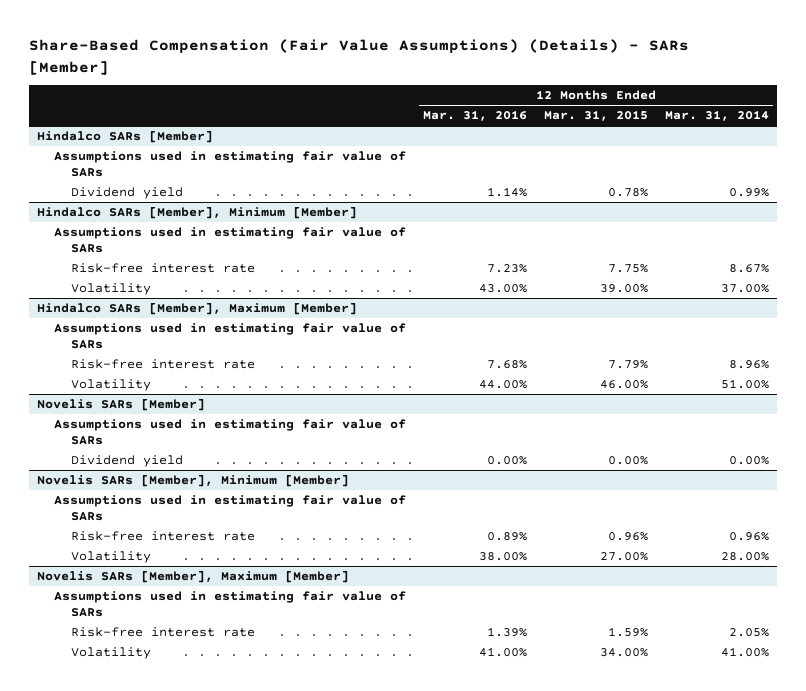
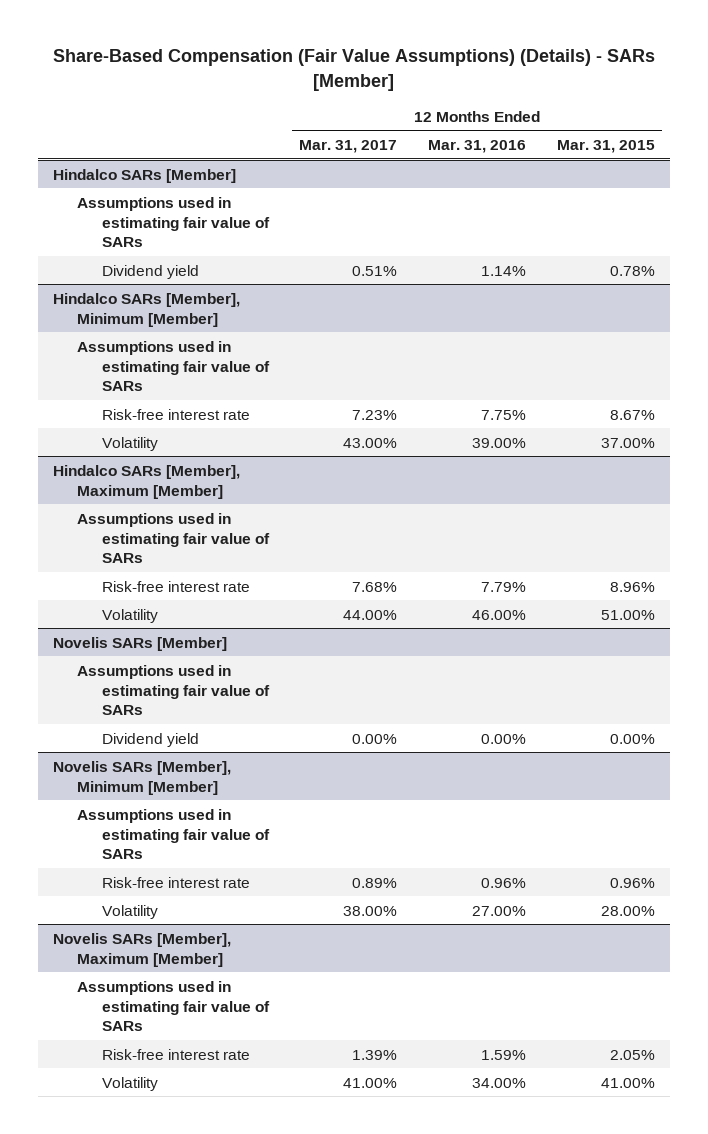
- | 12 Months Ended Mar. 31, 2016 | 12 Months Ended Mar. 31, 2015 | 12 Months Ended Mar. 31, 2014
+ | 12 Months Ended Mar. 31, 2017 | 12 Months Ended Mar. 31, 2016 | 12 Months Ended Mar. 31, 2015
@ Hindalco SARs [Member], Minimum [Member]
- Risk-free interest rate | 7.23% | 7.75% | 8.67%
- Volatility | 43.00% | 39.00% | 37.00%
+ Risk-free interest rate | 7.23% | 7.75% | 8.67%
+ Volatility | 43.00% | 39.00% | 37.00%
@ Hindalco SARs [Member], Maximum [Member]
- Risk-free interest rate | 7.68% | 7.79% | 8.96%
- Volatility | 44.00% | 46.00% | 51.00%
+ Risk-free interest rate | 7.68% | 7.79% | 8.96%
+ Volatility | 44.00% | 46.00% | 51.00%
@ Novelis SARs [Member], Minimum [Member]
- Risk-free interest rate | 0.89% | 0.96% | 0.96%
- Volatility | 38.00% | 27.00% | 28.00%
+ Risk-free interest rate | 0.89% | 0.96% | 0.96%
+ Volatility | 38.00% | 27.00% | 28.00%
@ Novelis SARs [Member], Maximum [Member]
- Risk-free interest rate | 1.39% | 1.59% | 2.05%
- Volatility | 41.00% | 34.00% | 41.00%
+ Risk-free interest rate | 1.39% | 1.59% | 2.05%
+ Volatility | 41.00% | 34.00% | 41.00%

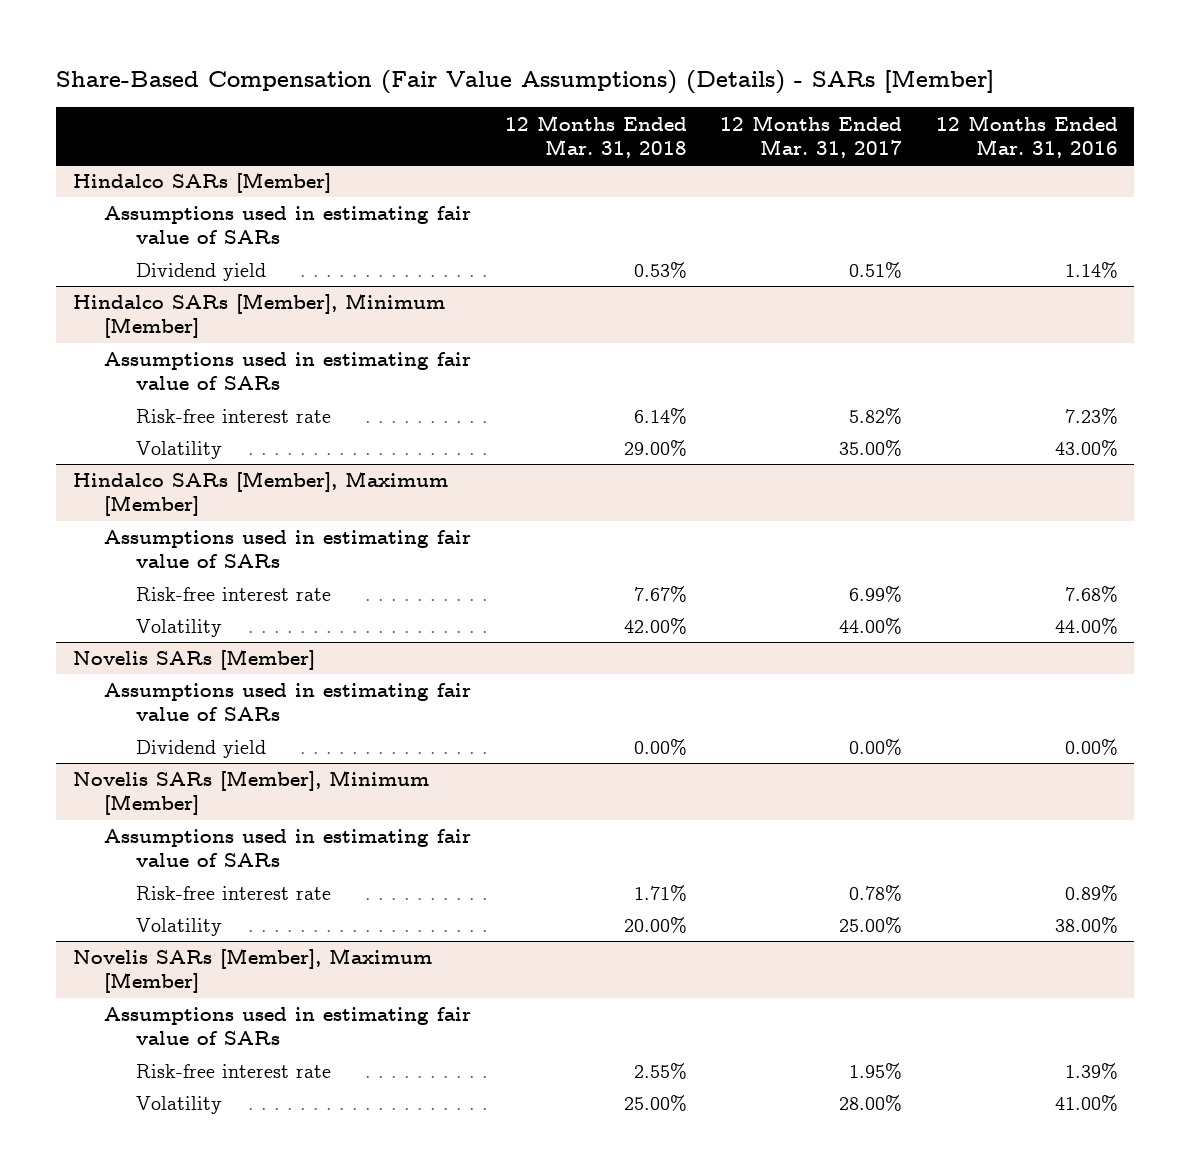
- | 12 Months Ended Mar. 31, 2017 | 12 Months Ended Mar. 31, 2016 | 12 Months Ended Mar. 31, 2015
+ | 12 Months Ended Mar. 31, 2018 | 12 Months Ended Mar. 31, 2017 | 12 Months Ended Mar. 31, 2016
@ Hindalco SARs [Member], Minimum [Member]
- Risk-free interest rate | 7.23% | 7.75% | 8.67%
- Volatility | 43.00% | 39.00% | 37.00%
+ Risk-free interest rate | 6.14% | 5.82% | 7.23%
+ Volatility | 29.00% | 35.00% | 43.00%
@ Hindalco SARs [Member], Maximum [Member]
- Risk-free interest rate | 7.68% | 7.79% | 8.96%
- Volatility | 44.00% | 46.00% | 51.00%
+ Risk-free interest rate | 7.67% | 6.99% | 7.68%
+ Volatility | 42.00% | 44.00% | 44.00%
@ Novelis SARs [Member], Minimum [Member]
- Risk-free interest rate | 0.89% | 0.96% | 0.96%
- Volatility | 38.00% | 27.00% | 28.00%
+ Risk-free interest rate | 1.71% | 0.78% | 0.89%
+ Volatility | 20.00% | 25.00% | 38.00%
@ Novelis SARs [Member], Maximum [Member]
- Risk-free interest rate | 1.39% | 1.59% | 2.05%
- Volatility | 41.00% | 34.00% | 41.00%
+ Risk-free interest rate | 2.55% | 1.95% | 1.39%
+ Volatility | 25.00% | 28.00% | 41.00%

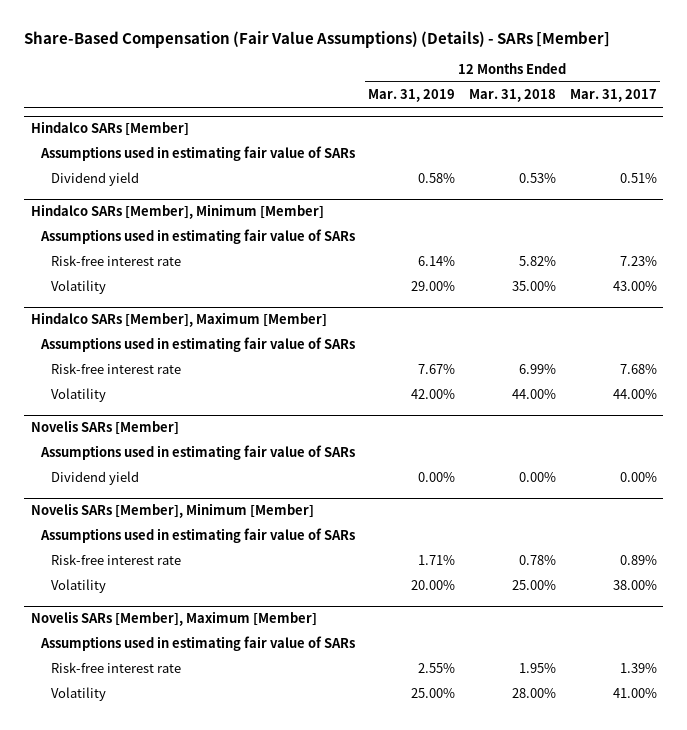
- | 12 Months Ended Mar. 31, 2018 | 12 Months Ended Mar. 31, 2017 | 12 Months Ended Mar. 31, 2016
+ | 12 Months Ended Mar. 31, 2019 | 12 Months Ended Mar. 31, 2018 | 12 Months Ended Mar. 31, 2017
@ Hindalco SARs [Member], Minimum [Member]
- Risk-free interest rate | 6.14% | 5.82% | 7.23%
- Volatility | 29.00% | 35.00% | 43.00%
+ Risk-free interest rate | 6.14% | 5.82% | 7.23%
+ Volatility | 29.00% | 35.00% | 43.00%
@ Hindalco SARs [Member], Maximum [Member]
- Risk-free interest rate | 7.67% | 6.99% | 7.68%
- Volatility | 42.00% | 44.00% | 44.00%
+ Risk-free interest rate | 7.67% | 6.99% | 7.68%
+ Volatility | 42.00% | 44.00% | 44.00%
@ Novelis SARs [Member], Minimum [Member]
- Risk-free interest rate | 1.71% | 0.78% | 0.89%
- Volatility | 20.00% | 25.00% | 38.00%
+ Risk-free interest rate | 1.71% | 0.78% | 0.89%
+ Volatility | 20.00% | 25.00% | 38.00%
@ Novelis SARs [Member], Maximum [Member]
- Risk-free interest rate | 2.55% | 1.95% | 1.39%
- Volatility | 25.00% | 28.00% | 41.00%
+ Risk-free interest rate | 2.55% | 1.95% | 1.39%
+ Volatility | 25.00% | 28.00% | 41.00%

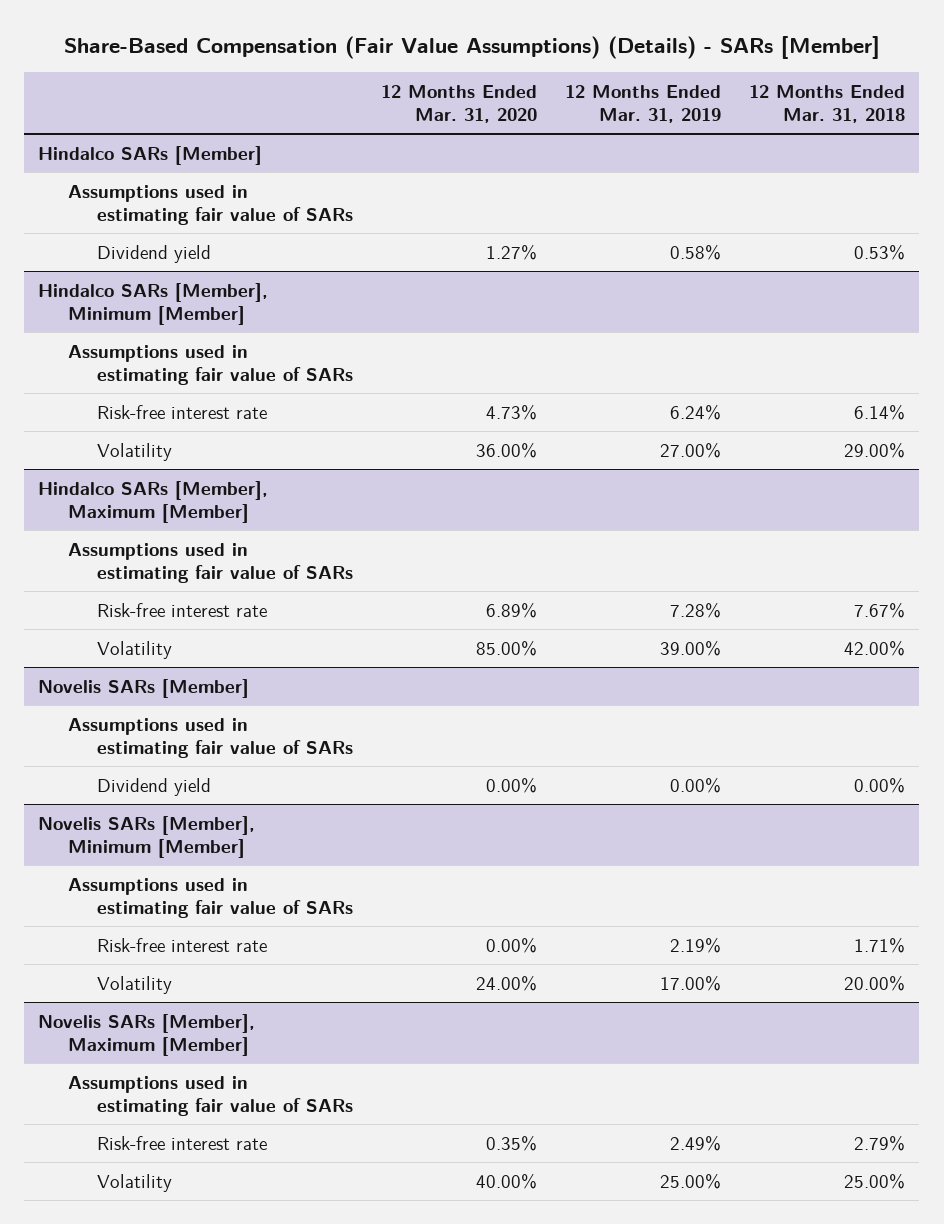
- | 12 Months Ended Mar. 31, 2019 | 12 Months Ended Mar. 31, 2018 | 12 Months Ended Mar. 31, 2017
+ | 12 Months Ended Mar. 31, 2020 | 12 Months Ended Mar. 31, 2019 | 12 Months Ended Mar. 31, 2018
@ Hindalco SARs [Member], Minimum [Member]
- Risk-free interest rate | 6.14% | 5.82% | 7.23%
- Volatility | 29.00% | 35.00% | 43.00%
+ Risk-free interest rate | 4.73% | 6.24% | 6.14%
+ Volatility | 36.00% | 27.00% | 29.00%
@ Hindalco SARs [Member], Maximum [Member]
- Risk-free interest rate | 7.67% | 6.99% | 7.68%
- Volatility | 42.00% | 44.00% | 44.00%
+ Risk-free interest rate | 6.89% | 7.28% | 7.67%
+ Volatility | 85.00% | 39.00% | 42.00%
@ Novelis SARs [Member], Minimum [Member]
- Risk-free interest rate | 1.71% | 0.78% | 0.89%
- Volatility | 20.00% | 25.00% | 38.00%
+ Risk-free interest rate | 0.00% | 2.19% | 1.71%
+ Volatility | 24.00% | 17.00% | 20.00%
@ Novelis SARs [Member], Maximum [Member]
- Risk-free interest rate | 2.55% | 1.95% | 1.39%
- Volatility | 25.00% | 28.00% | 41.00%
+ Risk-free interest rate | 0.35% | 2.49% | 2.79%
+ Volatility | 40.00% | 25.00% | 25.00%

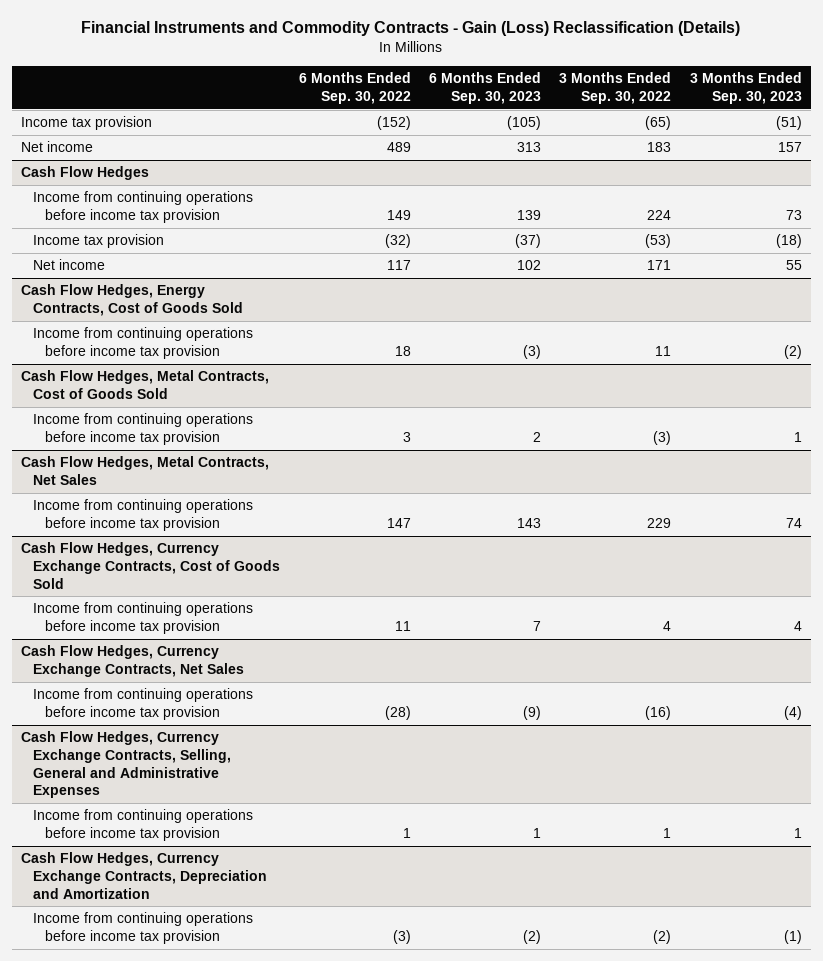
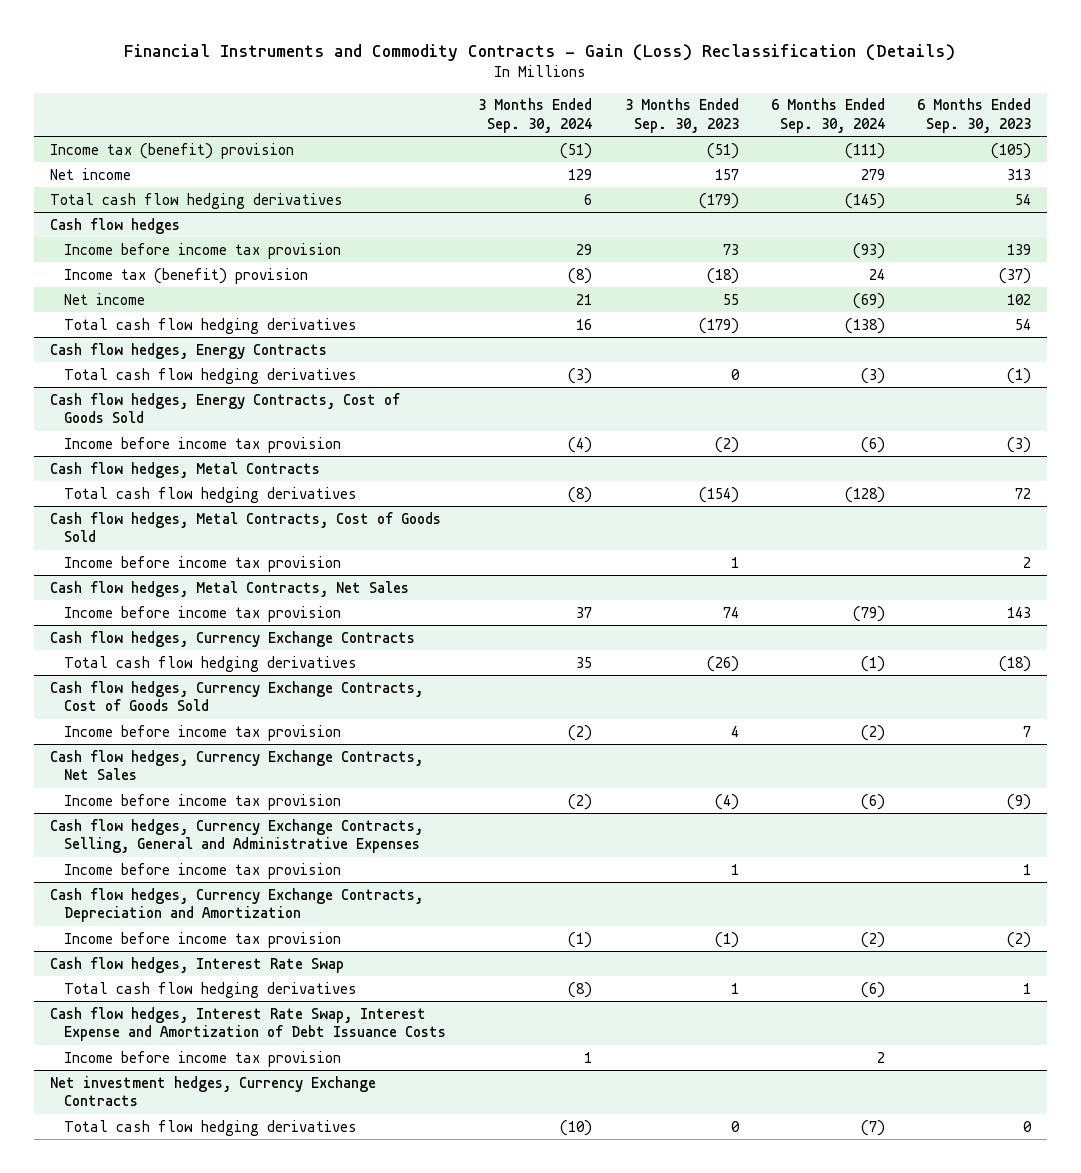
- | 6 Months Ended Sep. 30, 2022 | 6 Months Ended Sep. 30, 2023 | 3 Months Ended Sep. 30, 2022 | 3 Months Ended Sep. 30, 2023
+ | 3 Months Ended Sep. 30, 2024 | 3 Months Ended Sep. 30, 2023 | 6 Months Ended Sep. 30, 2024 | 6 Months Ended Sep. 30, 2023
- Income tax provision | (152) | (105) | (65) | (51)
+ Income tax (benefit) provision | (51) | (51) | (111) | (105)
- Cash Flow Hedges
- Income from continuing operations before income tax provision | 149 | 139 | 224 | 73
- Income tax provision | (32) | (37) | (53) | (18)
+ Total cash flow hedging derivatives | 6 | (179) | (145) | 54
+ Cash flow hedges
+ Income before income tax provision | 29 | 73 | (93) | 139
+ Income tax (benefit) provision | (8) | (18) | 24 | (37)
- Cash Flow Hedges, Energy Contracts, Cost of Goods Sold
- Income from continuing operations before income tax provision | 18 | (3) | 11 | (2)
- Cash Flow Hedges, Metal Contracts, Cost of Goods Sold
- Income from continuing operations before income tax provision | 3 | 2 | (3) | 1
- Cash Flow Hedges, Metal Contracts, Net Sales
- Income from continuing operations before income tax provision | 147 | 143 | 229 | 74
- Cash Flow Hedges, Currency Exchange Contracts, Cost of Goods Sold
- Income from continuing operations before income tax provision | 11 | 7 | 4 | 4
- Cash Flow Hedges, Currency Exchange Contracts, Net Sales
- Income from continuing operations before income tax provision | (28) | (9) | (16) | (4)
- Cash Flow Hedges, Currency Exchange Contracts, Selling, General and Administrative Expenses
- Income from continuing operations before income tax provision | 1 | 1 | 1 | 1
- Cash Flow Hedges, Currency Exchange Contracts, Depreciation and Amortization
- Income from continuing operations before income tax provision | (3) | (2) | (2) | (1)
+ Total cash flow hedging derivatives | 16 | (179) | (138) | 54
+ Cash flow hedges, Energy Contracts
+ Total cash flow hedging derivatives | (3) | 0 | (3) | (1)
+ Cash flow hedges, Energy Contracts, Cost of Goods Sold
+ Income before income tax provision | (4) | (2) | (6) | (3)
+ Cash flow hedges, Metal Contracts
+ Total cash flow hedging derivatives | (8) | (154) | (128) | 72
+ Cash flow hedges, Metal Contracts, Cost of Goods Sold
+ Income before income tax provision | | 1 | | 2
+ Cash flow hedges, Metal Contracts, Net Sales
+ Income before income tax provision | 37 | 74 | (79) | 143
+ Cash flow hedges, Currency Exchange Contracts
+ Total cash flow hedging derivatives | 35 | (26) | (1) | (18)
+ Cash flow hedges, Currency Exchange Contracts, Cost of Goods Sold
+ Income before income tax provision | (2) | 4 | (2) | 7
+ Cash flow hedges, Currency Exchange Contracts, Net Sales
+ Income before income tax provision | (2) | (4) | (6) | (9)
+ Cash flow hedges, Currency Exchange Contracts, Selling, General and Administrative Expenses
+ Income before income tax provision | | 1 | | 1
+ Cash flow hedges, Currency Exchange Contracts, Depreciation and Amortization
+ Income before income tax provision | (1) | (1) | (2) | (2)
+ Cash flow hedges, Interest Rate Swap
+ Total cash flow hedging derivatives | (8) | 1 | (6) | 1
+ Cash flow hedges, Interest Rate Swap, Interest Expense and Amortization of Debt Issuance Costs
+ Income before income tax provision | 1 | | 2 |
+ Net investment hedges, Currency Exchange Contracts
+ Total cash flow hedging derivatives | (10) | 0 | (7) | 0

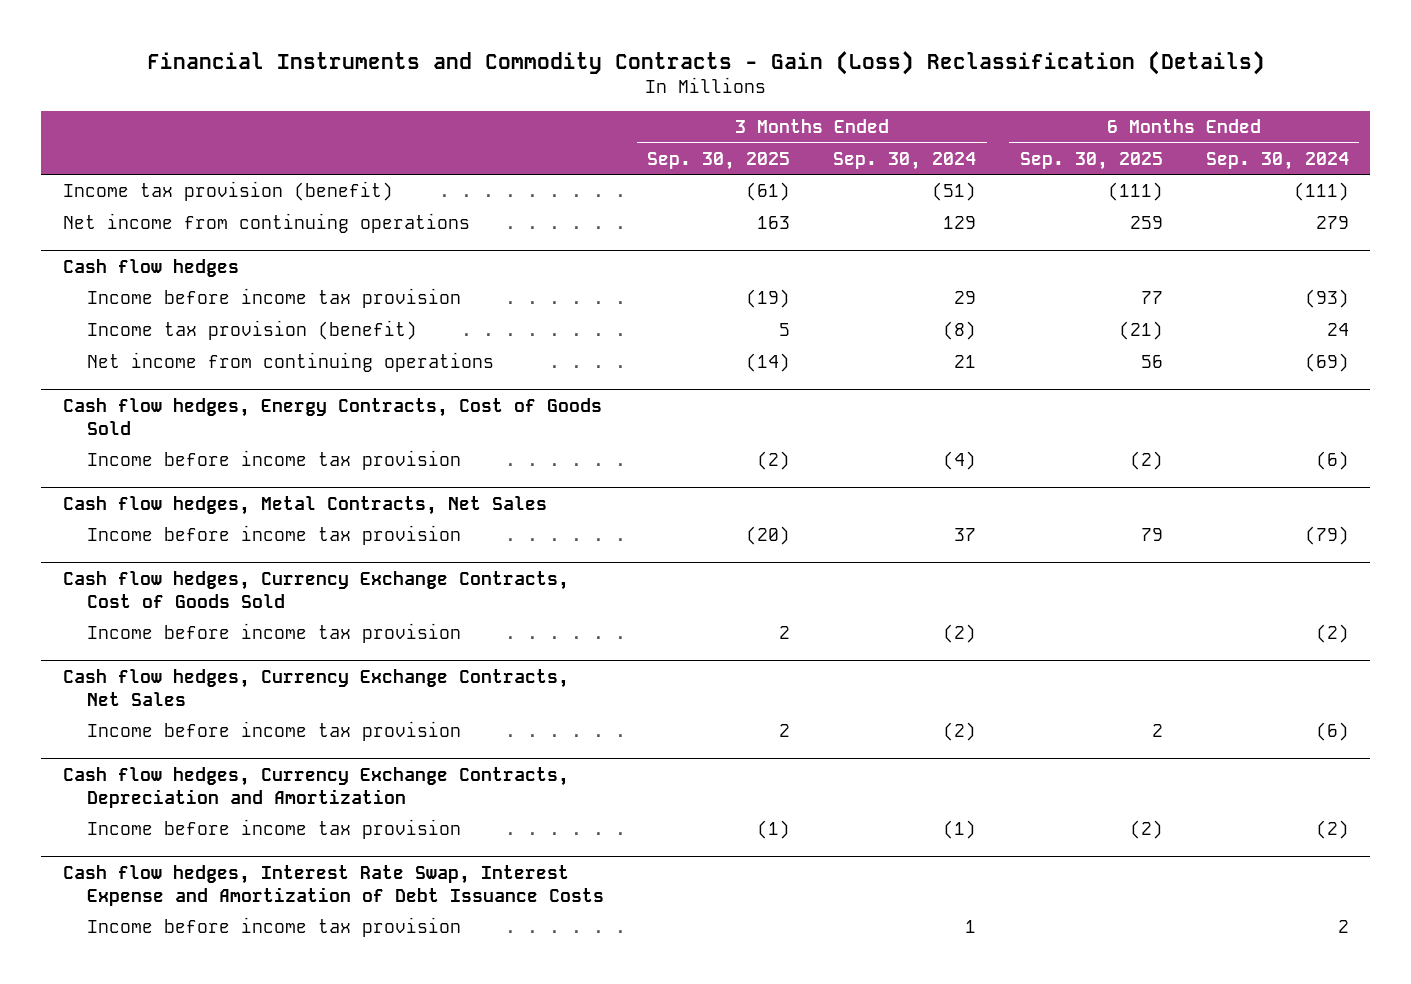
- | 3 Months Ended Sep. 30, 2024 | 3 Months Ended Sep. 30, 2023 | 6 Months Ended Sep. 30, 2024 | 6 Months Ended Sep. 30, 2023
+ | 3 Months Ended Sep. 30, 2025 | 3 Months Ended Sep. 30, 2024 | 6 Months Ended Sep. 30, 2025 | 6 Months Ended Sep. 30, 2024
- Income tax (benefit) provision | (51) | (51) | (111) | (105)
- Net income | 129 | 157 | 279 | 313
- Total cash flow hedging derivatives | 6 | (179) | (145) | 54
+ Income tax provision (benefit) | (61) | (51) | (111) | (111)
+ Net income from continuing operations | 163 | 129 | 259 | 279
@ Cash flow hedges
- Income tax (benefit) provision | (8) | (18) | 24 | (37)
- Net income | 21 | 55 | (69) | 102
- Total cash flow hedging derivatives | 16 | (179) | (138) | 54
- Cash flow hedges, Energy Contracts
- Total cash flow hedging derivatives | (3) | 0 | (3) | (1)
@ Cash flow hedges
+ Income tax provision (benefit) | 5 | (8) | (21) | 24
+ Net income from continuing operations | (14) | 21 | 56 | (69)
- Cash flow hedges, Metal Contracts
- Total cash flow hedging derivatives | (8) | (154) | (128) | 72
- Cash flow hedges, Metal Contracts, Cost of Goods Sold
- Income before income tax provision | | 1 | | 2
- Cash flow hedges, Currency Exchange Contracts
- Total cash flow hedging derivatives | 35 | (26) | (1) | (18)
- Cash flow hedges, Currency Exchange Contracts, Selling, General and Administrative Expenses
- Income before income tax provision | | 1 | | 1
- Cash flow hedges, Interest Rate Swap
- Total cash flow hedging derivatives | (8) | 1 | (6) | 1
- Net investment hedges, Currency Exchange Contracts
- Total cash flow hedging derivatives | (10) | 0 | (7) | 0

